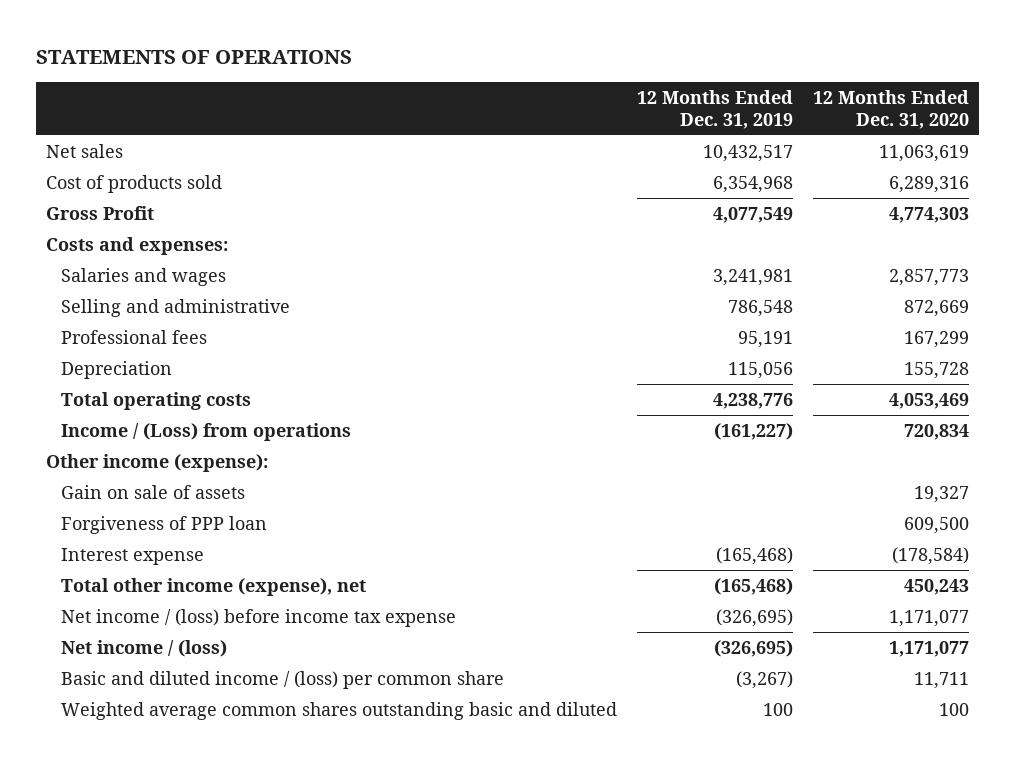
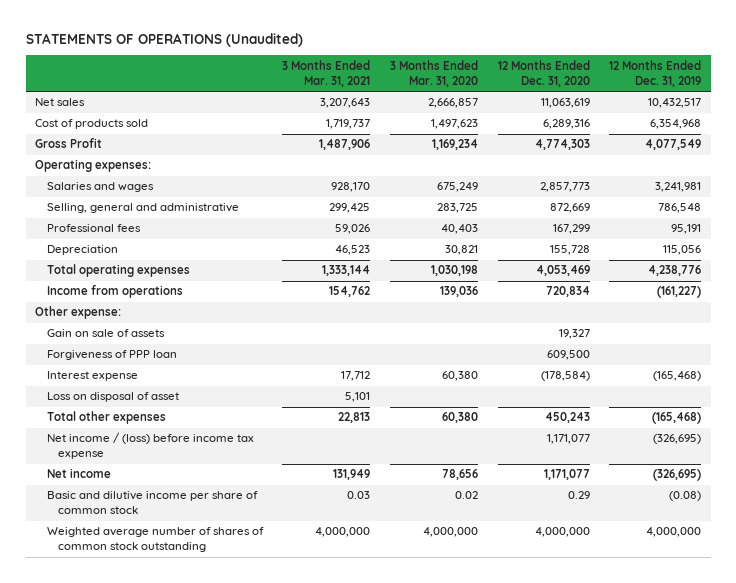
- STATEMENTS OF OPERATIONS
+ STATEMENTS OF OPERATIONS (Unaudited)
- | 12 Months Ended Dec. 31, 2019 | 12 Months Ended Dec. 31, 2020
+ | 3 Months Ended Mar. 31, 2021 | 3 Months Ended Mar. 31, 2020 | 12 Months Ended Dec. 31, 2020 | 12 Months Ended Dec. 31, 2019
- Costs and expenses:
+ Operating expenses:
- Selling and administrative | 786,548 | 872,669
+ Selling, general and administrative | 299,425 | 283,725 | 872,669 | 786,548
- Total operating costs | 4,238,776 | 4,053,469
- Income / (Loss) from operations | (161,227) | 720,834
- Other income (expense):
+ Total operating expenses | 1,333,144 | 1,030,198 | 4,053,469 | 4,238,776
+ Income from operations | 154,762 | 139,036 | 720,834 | (161,227)
+ Other expense:
- Total other income (expense), net | (165,468) | 450,243
+ Loss on disposal of asset | 5,101 | | |
+ Total other expenses | 22,813 | 60,380 | 450,243 | (165,468)
- Net income / (loss) | (326,695) | 1,171,077
- Basic and diluted income / (loss) per common share | (3,267) | 11,711
- Weighted average common shares outstanding basic and diluted | 100 | 100
+ Net income | 131,949 | 78,656 | 1,171,077 | (326,695)
+ Basic and dilutive income per share of common stock | 0.03 | 0.02 | 0.29 | (0.08)
+ Weighted average number of shares of common stock outstanding | 4,000,000 | 4,000,000 | 4,000,000 | 4,000,000

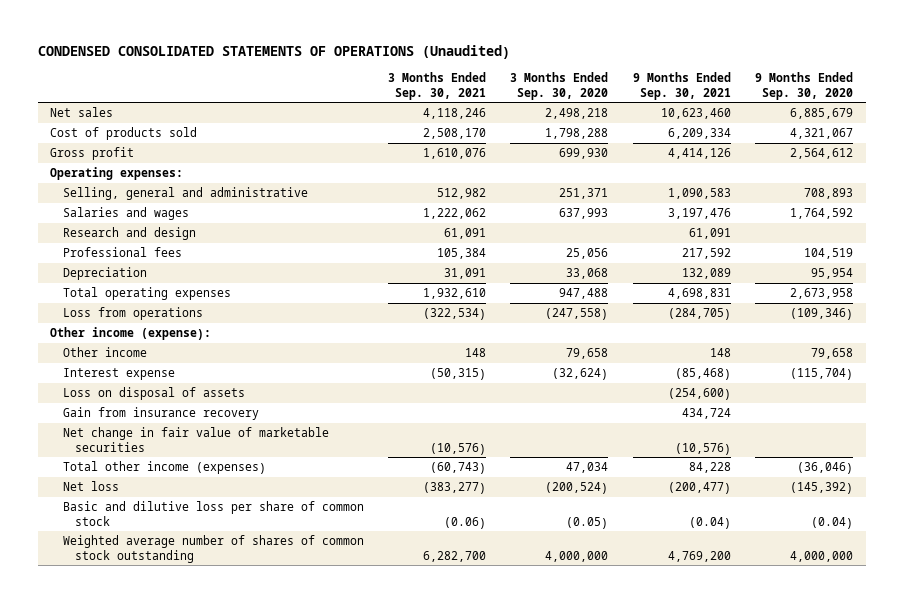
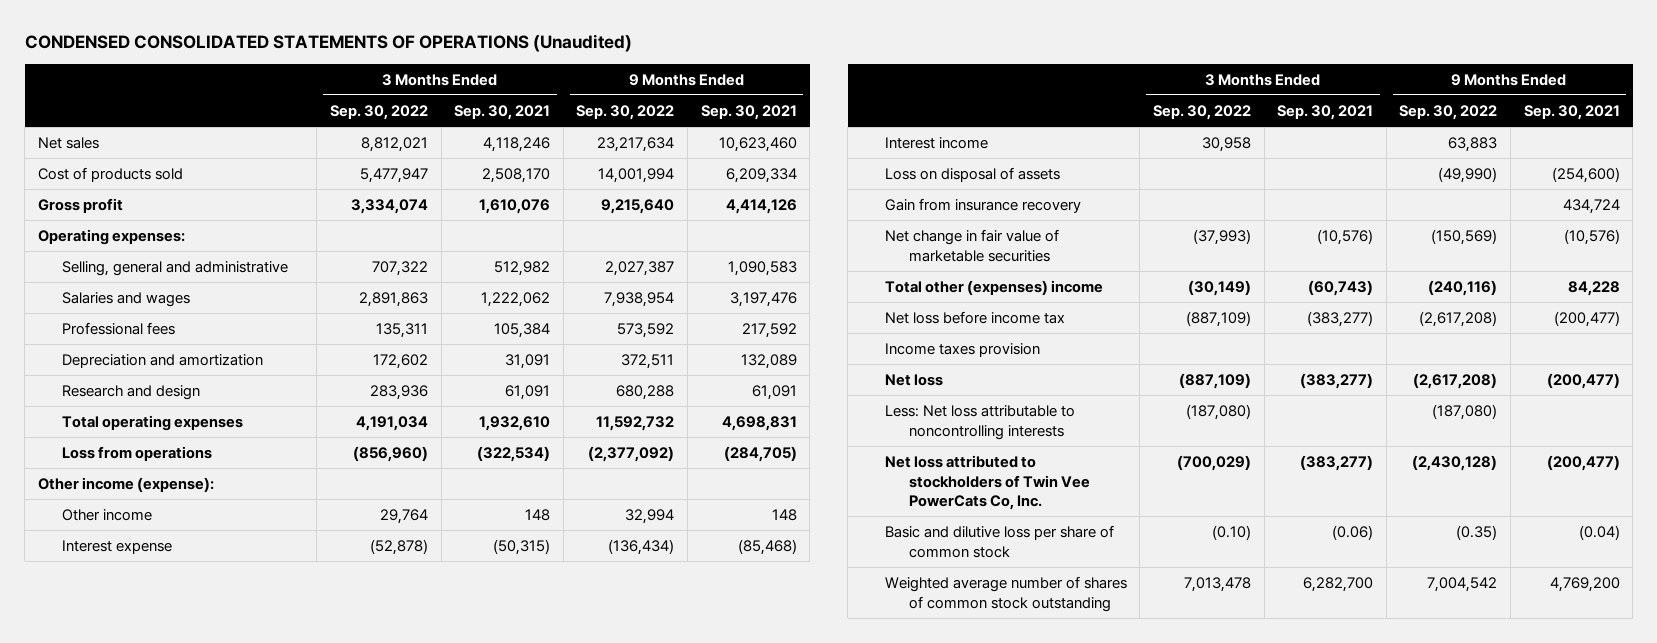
- | 3 Months Ended Sep. 30, 2021 | 3 Months Ended Sep. 30, 2020 | 9 Months Ended Sep. 30, 2021 | 9 Months Ended Sep. 30, 2020
+ | 3 Months Ended Sep. 30, 2022 | 3 Months Ended Sep. 30, 2021 | 9 Months Ended Sep. 30, 2022 | 9 Months Ended Sep. 30, 2021
- Depreciation | 31,091 | 33,068 | 132,089 | 95,954
+ Depreciation and amortization | 172,602 | 31,091 | 372,511 | 132,089
moved down: Research and design | 283,936 | 61,091 | 680,288 | 61,091
+ Interest income | 30,958 | | 63,883 |
- Total other income (expenses) | (60,743) | 47,034 | 84,228 | (36,046)
+ Total other (expenses) income | (30,149) | (60,743) | (240,116) | 84,228
+ Net loss before income tax | (887,109) | (383,277) | (2,617,208) | (200,477)
+ Income taxes provision
+ Less: Net loss attributable to noncontrolling interests | (187,080) | | (187,080) |
+ Net loss attributed to stockholders of Twin Vee PowerCats Co, Inc. | (700,029) | (383,277) | (2,430,128) | (200,477)

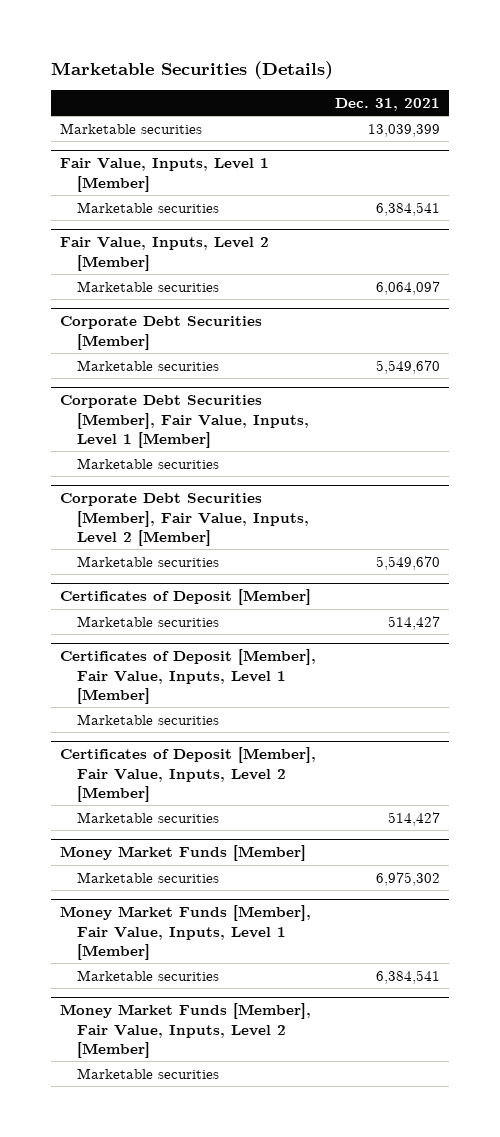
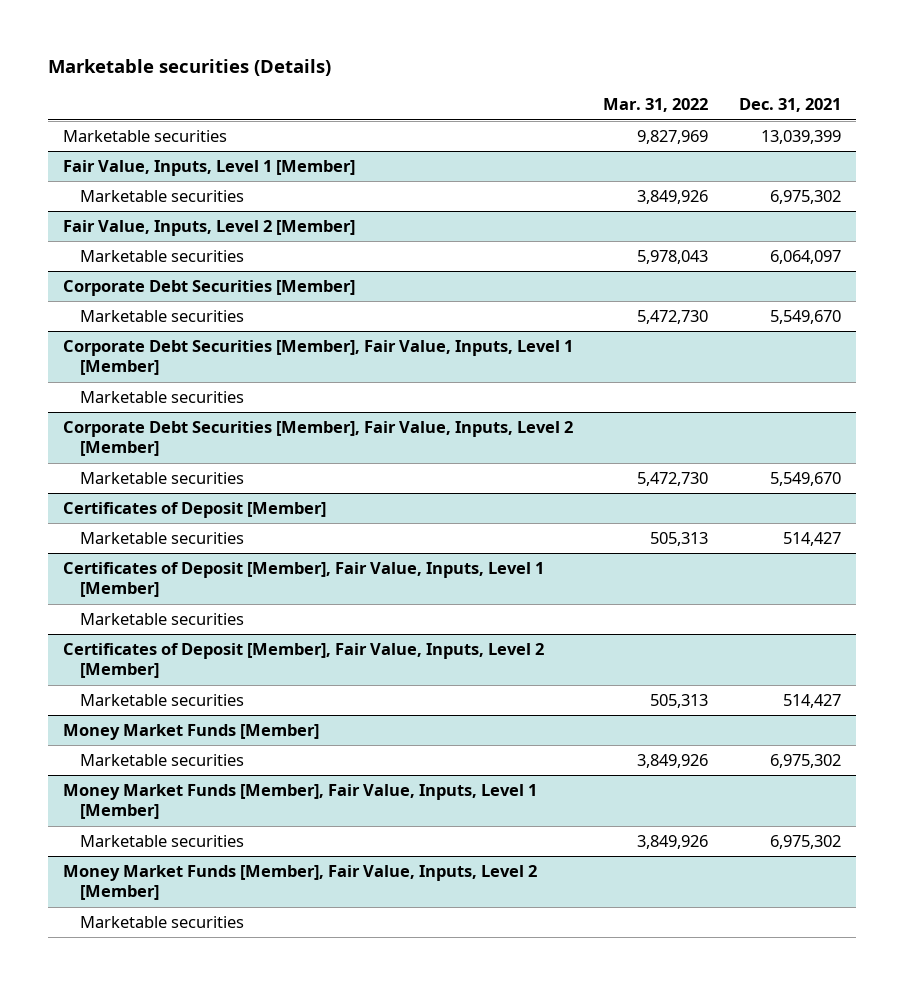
- Marketable Securities (Details)
+ Marketable securities (Details)
- | Dec. 31, 2021
+ | Mar. 31, 2022 | Dec. 31, 2021
@ Fair Value, Inputs, Level 1 [Member]
- Marketable securities | 6,384,541
+ Marketable securities | 3,849,926 | 6,975,302
@ Money Market Funds [Member], Fair Value, Inputs, Level 1 [Member]
- Marketable securities | 6,384,541
+ Marketable securities | 3,849,926 | 6,975,302

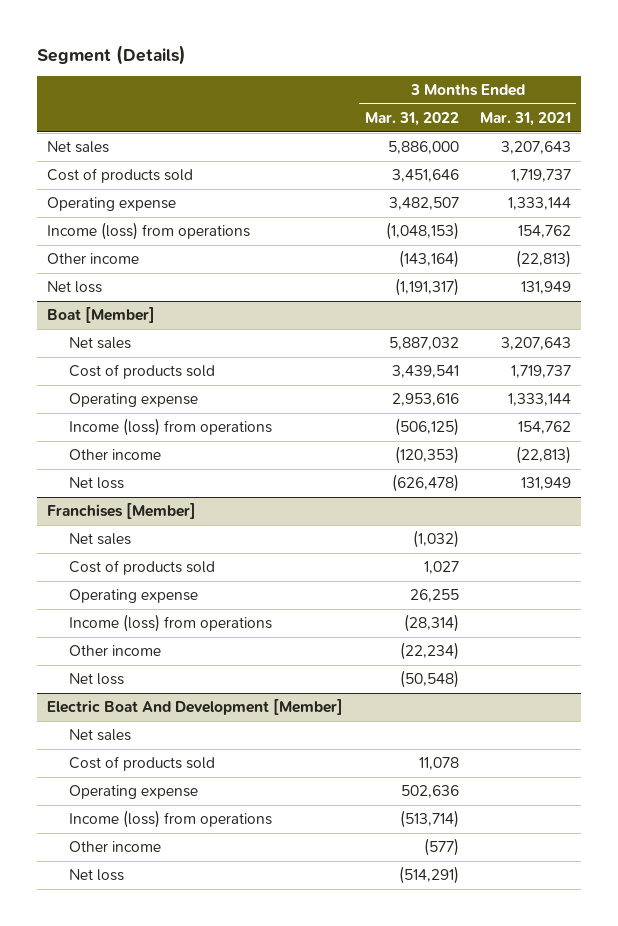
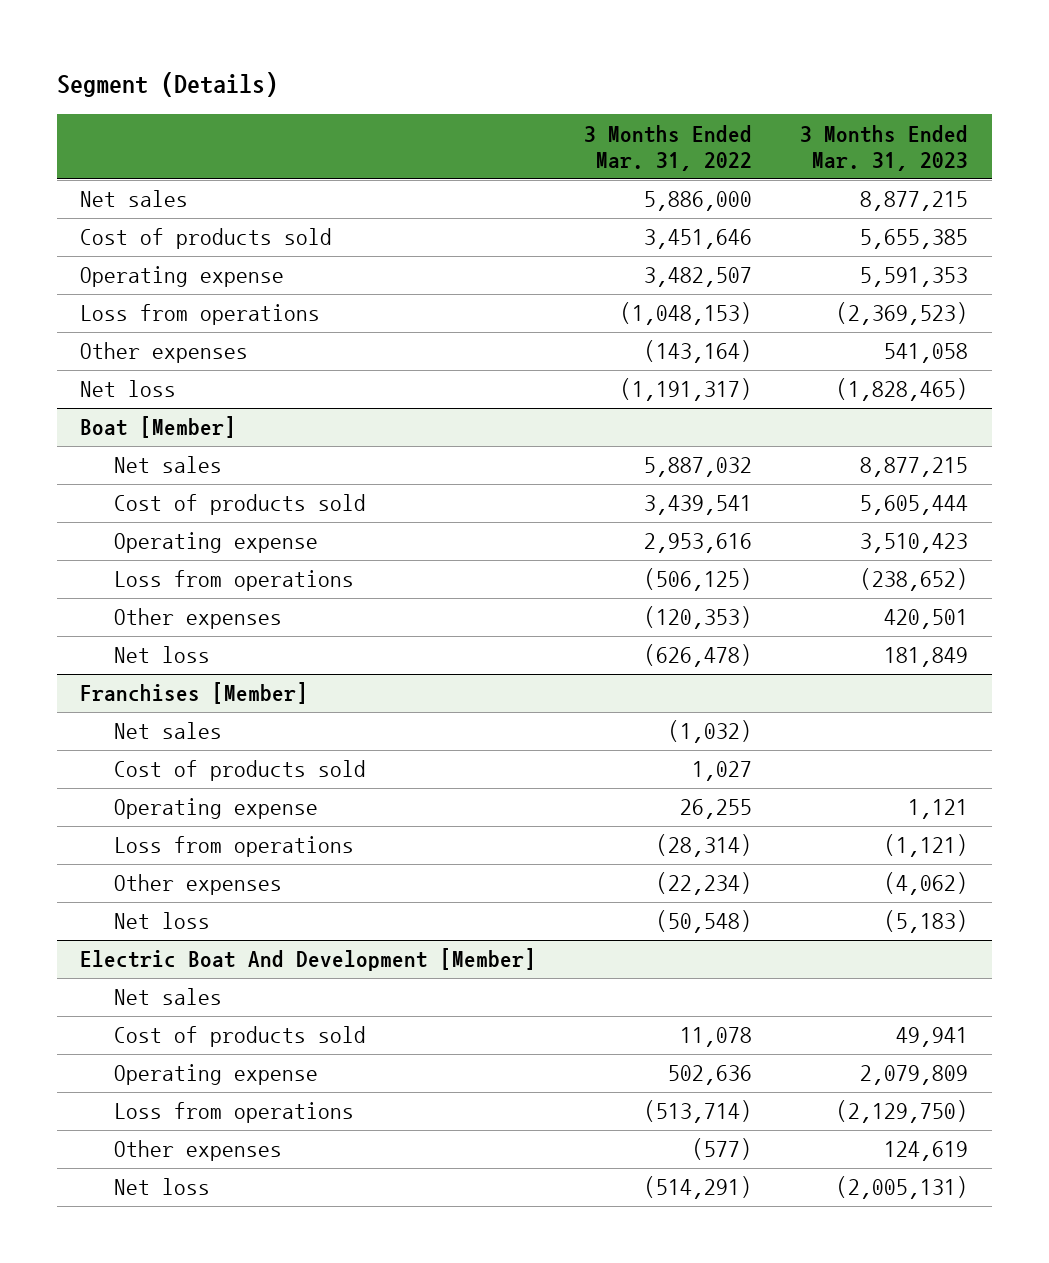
- | 3 Months Ended Mar. 31, 2022 | 3 Months Ended Mar. 31, 2021
+ | 3 Months Ended Mar. 31, 2022 | 3 Months Ended Mar. 31, 2023
- Income (loss) from operations | (1,048,153) | 154,762
- Other income | (143,164) | (22,813)
+ Loss from operations | (1,048,153) | (2,369,523)
+ Other expenses | (143,164) | 541,058
@ Boat [Member]
- Income (loss) from operations | (506,125) | 154,762
- Other income | (120,353) | (22,813)
+ Loss from operations | (506,125) | (238,652)
+ Other expenses | (120,353) | 420,501
@ Franchises [Member]
- Income (loss) from operations | (28,314) |
- Other income | (22,234) |
+ Loss from operations | (28,314) | (1,121)
+ Other expenses | (22,234) | (4,062)
@ Electric Boat And Development [Member]
- Income (loss) from operations | (513,714) |
- Other income | (577) |
+ Loss from operations | (513,714) | (2,129,750)
+ Other expenses | (577) | 124,619

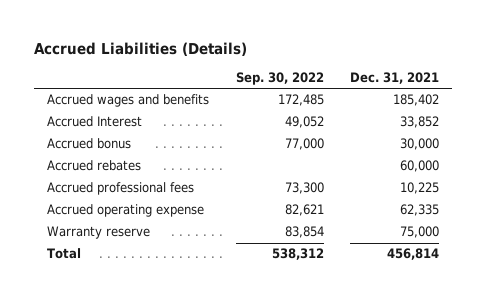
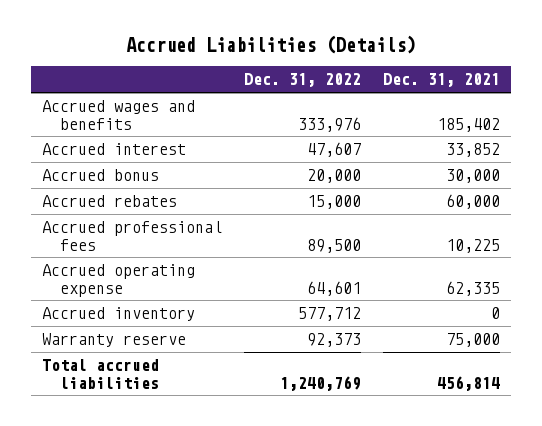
- | Sep. 30, 2022 | Dec. 31, 2021
+ | Dec. 31, 2022 | Dec. 31, 2021
- Accrued Interest | 49,052 | 33,852
+ Accrued interest | 47,607 | 33,852
+ Accrued inventory | 577,712 | 0
- Total | 538,312 | 456,814
+ Total accrued liabilities | 1,240,769 | 456,814

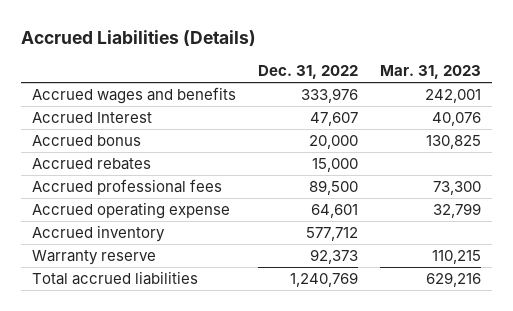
- | Dec. 31, 2022 | Dec. 31, 2021
+ | Dec. 31, 2022 | Mar. 31, 2023
- Accrued interest | 47,607 | 33,852
+ Accrued Interest | 47,607 | 40,076

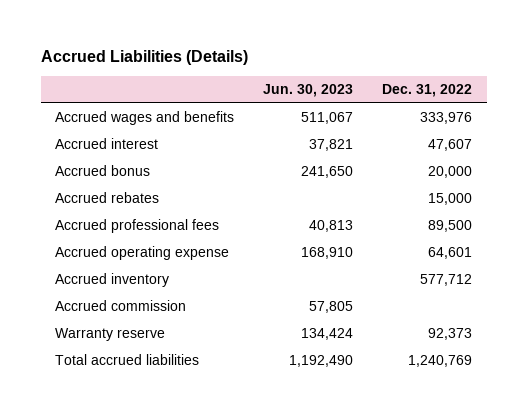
- | Dec. 31, 2022 | Mar. 31, 2023
+ | Jun. 30, 2023 | Dec. 31, 2022
- Accrued Interest | 47,607 | 40,076
+ Accrued interest | 37,821 | 47,607
+ Accrued commission | 57,805 |

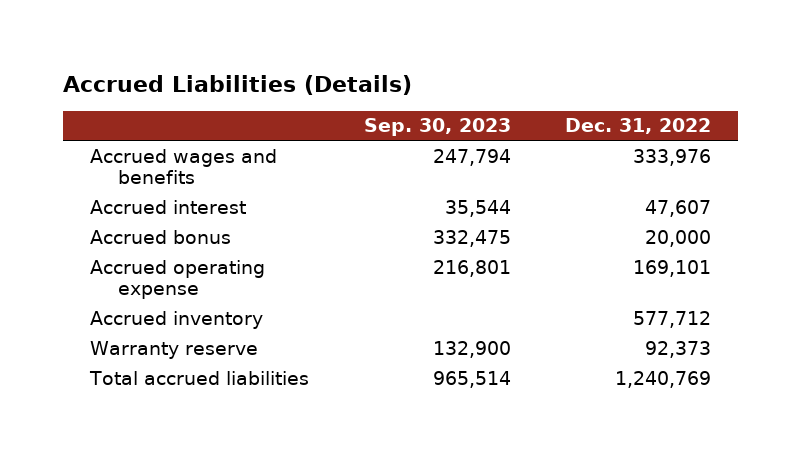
- | Jun. 30, 2023 | Dec. 31, 2022
+ | Sep. 30, 2023 | Dec. 31, 2022
- Accrued rebates | | 15,000
- Accrued professional fees | 40,813 | 89,500
- Accrued operating expense | 168,910 | 64,601
+ Accrued operating expense | 216,801 | 169,101
- Accrued commission | 57,805 |

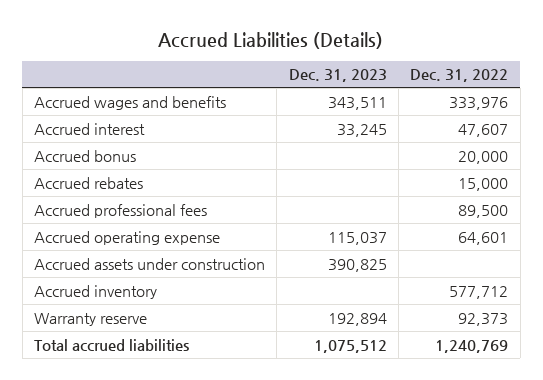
- | Sep. 30, 2023 | Dec. 31, 2022
+ | Dec. 31, 2023 | Dec. 31, 2022
- Accrued operating expense | 216,801 | 169,101
+ Accrued rebates | | 15,000
+ Accrued professional fees | | 89,500
+ Accrued operating expense | 115,037 | 64,601
+ Accrued assets under construction | 390,825 |

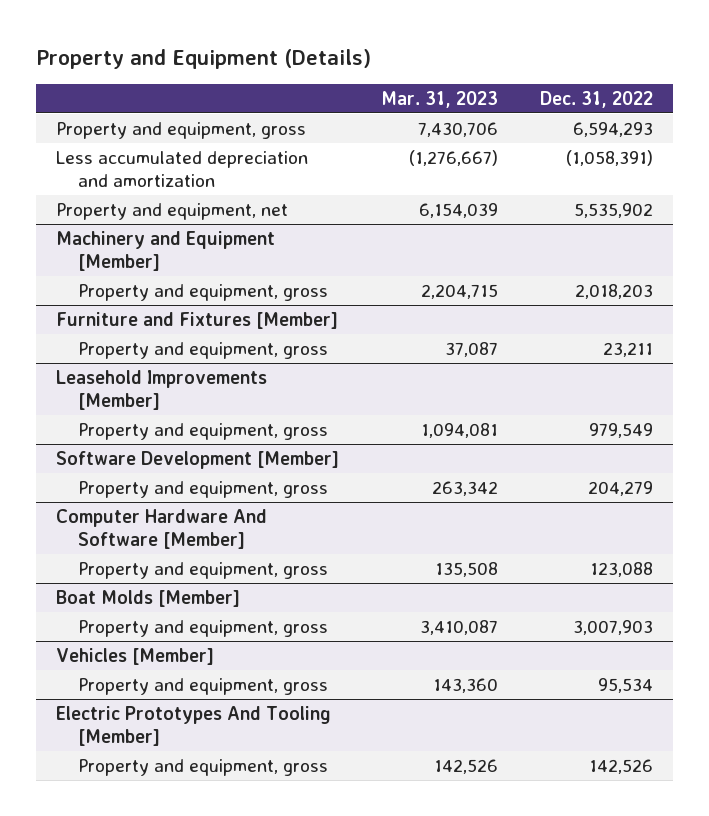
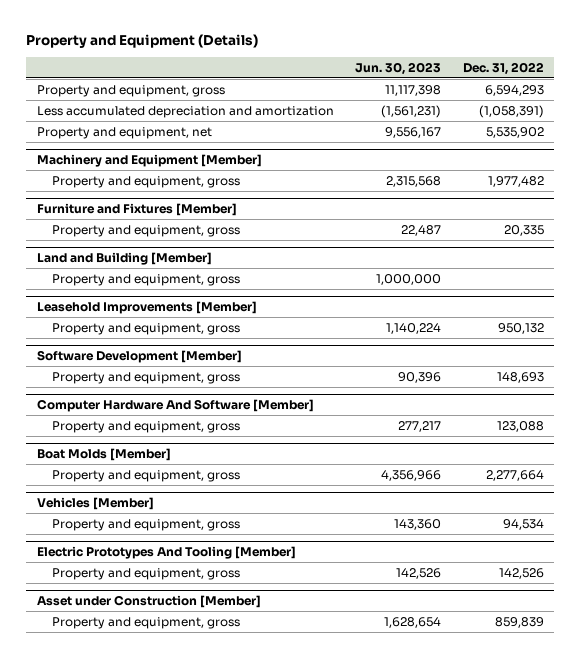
- | Mar. 31, 2023 | Dec. 31, 2022
+ | Jun. 30, 2023 | Dec. 31, 2022
@ Machinery and Equipment [Member]
- Property and equipment, gross | 2,204,715 | 2,018,203
+ Property and equipment, gross | 2,315,568 | 1,977,482
@ Furniture and Fixtures [Member]
- Property and equipment, gross | 37,087 | 23,211
+ Property and equipment, gross | 22,487 | 20,335
+ Land and Building [Member]
+ Property and equipment, gross | 1,000,000 |
@ Leasehold Improvements [Member]
- Property and equipment, gross | 1,094,081 | 979,549
+ Property and equipment, gross | 1,140,224 | 950,132
@ Software Development [Member]
- Property and equipment, gross | 263,342 | 204,279
+ Property and equipment, gross | 90,396 | 148,693
@ Boat Molds [Member]
- Property and equipment, gross | 3,410,087 | 3,007,903
+ Property and equipment, gross | 4,356,966 | 2,277,664
@ Vehicles [Member]
- Property and equipment, gross | 143,360 | 95,534
+ Property and equipment, gross | 143,360 | 94,534
+ Asset under Construction [Member]
+ Property and equipment, gross | 1,628,654 | 859,839

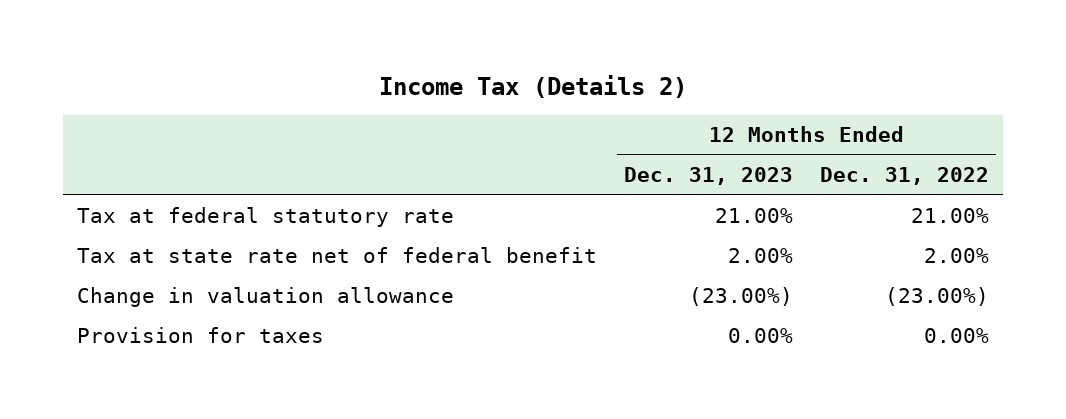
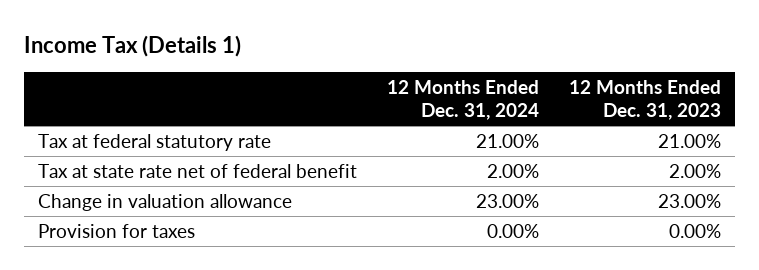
- Income Tax (Details 2)
+ Income Tax (Details 1)
- | 12 Months Ended Dec. 31, 2023 | 12 Months Ended Dec. 31, 2022
+ | 12 Months Ended Dec. 31, 2024 | 12 Months Ended Dec. 31, 2023
- Change in valuation allowance | (23.00%) | (23.00%)
+ Change in valuation allowance | 23.00% | 23.00%

